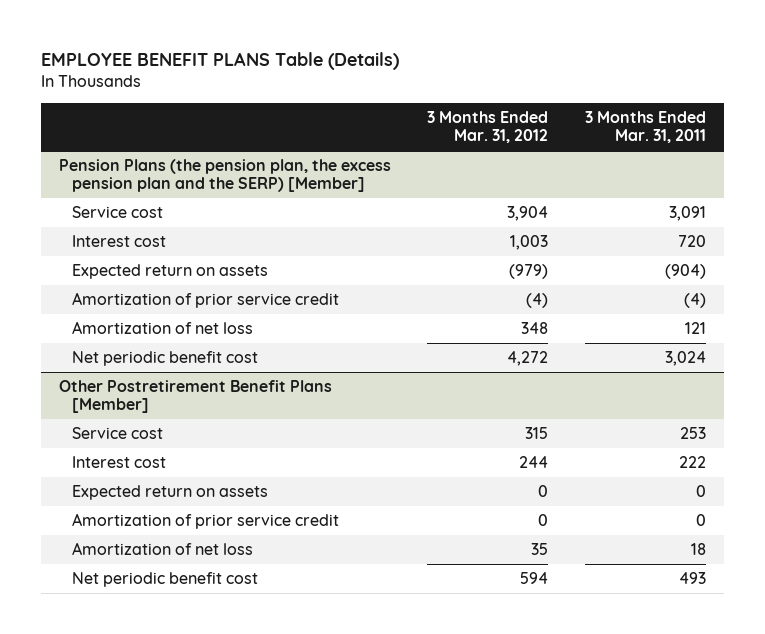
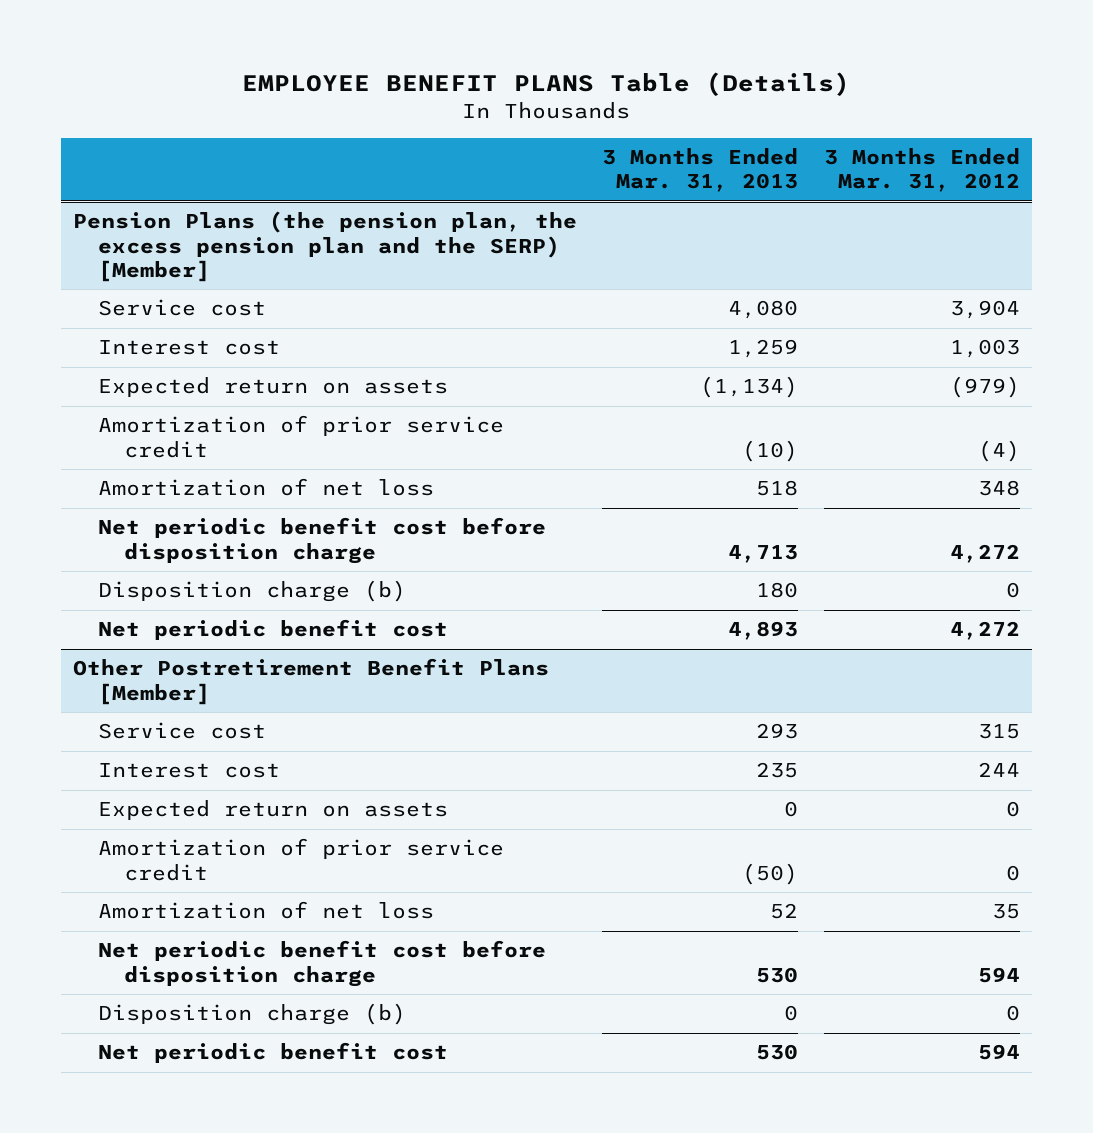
- | 3 Months Ended Mar. 31, 2012 | 3 Months Ended Mar. 31, 2011
+ | 3 Months Ended Mar. 31, 2013 | 3 Months Ended Mar. 31, 2012
@ Pension Plans (the pension plan, the excess pension plan and the SERP) [Member]
+ Net periodic benefit cost before disposition charge | 4,713 | 4,272
+ Disposition charge (b) | 180 | 0
@ Other Postretirement Benefit Plans [Member]
+ Net periodic benefit cost before disposition charge | 530 | 594
+ Disposition charge (b) | 0 | 0

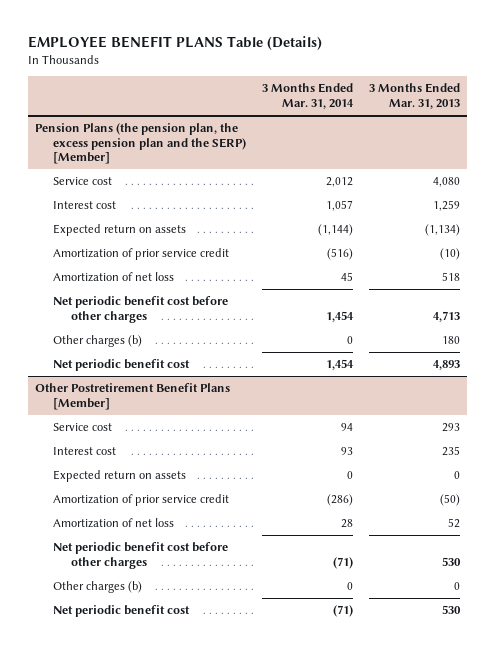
- | 3 Months Ended Mar. 31, 2013 | 3 Months Ended Mar. 31, 2012
+ | 3 Months Ended Mar. 31, 2014 | 3 Months Ended Mar. 31, 2013
@ Pension Plans (the pension plan, the excess pension plan and the SERP) [Member]
- Net periodic benefit cost before disposition charge | 4,713 | 4,272
- Disposition charge (b) | 180 | 0
+ Net periodic benefit cost before other charges | 1,454 | 4,713
+ Other charges (b) | 0 | 180
@ Other Postretirement Benefit Plans [Member]
- Net periodic benefit cost before disposition charge | 530 | 594
- Disposition charge (b) | 0 | 0
+ Net periodic benefit cost before other charges | (71) | 530
+ Other charges (b) | 0 | 0

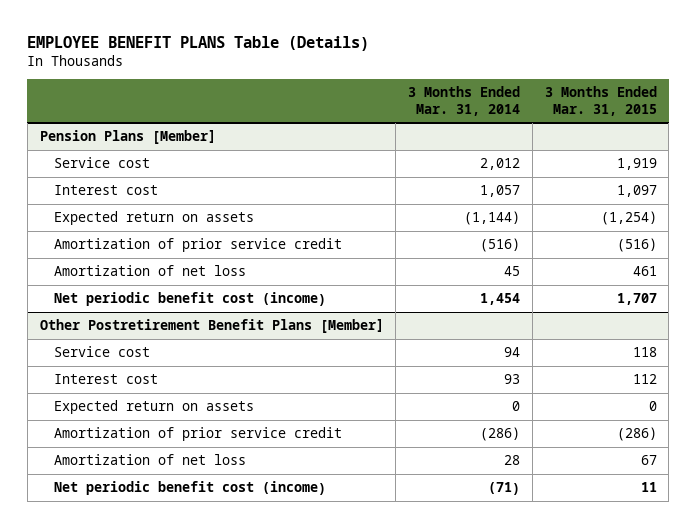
- | 3 Months Ended Mar. 31, 2014 | 3 Months Ended Mar. 31, 2013
+ | 3 Months Ended Mar. 31, 2014 | 3 Months Ended Mar. 31, 2015
- Pension Plans (the pension plan, the excess pension plan and the SERP) [Member]
+ Pension Plans [Member]
- Net periodic benefit cost before other charges | 1,454 | 4,713
- Other charges (b) | 0 | 180
- Net periodic benefit cost | 1,454 | 4,893
+ Net periodic benefit cost (income) | 1,454 | 1,707
@ Other Postretirement Benefit Plans [Member]
- Net periodic benefit cost before other charges | (71) | 530
- Other charges (b) | 0 | 0
- Net periodic benefit cost | (71) | 530
+ Net periodic benefit cost (income) | (71) | 11

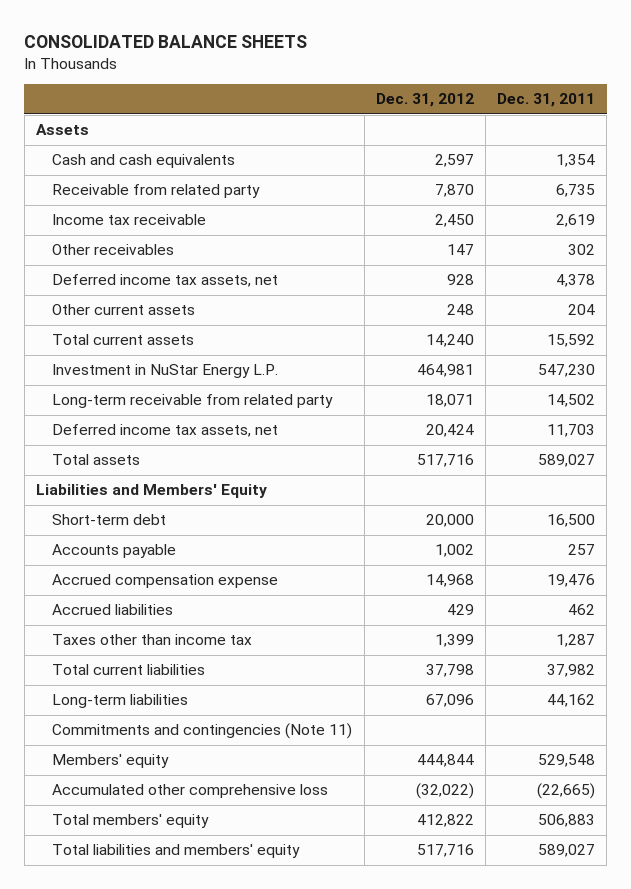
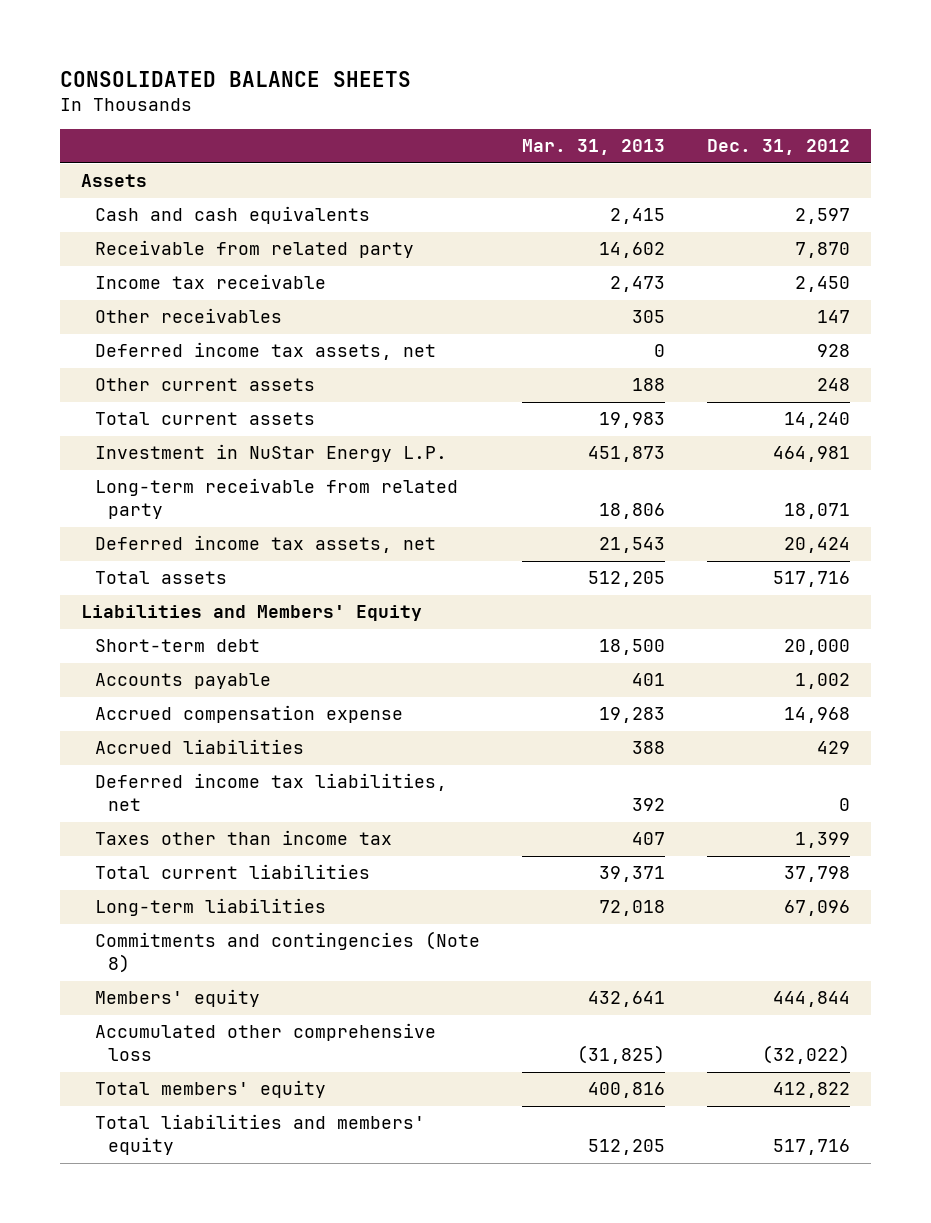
- | Dec. 31, 2012 | Dec. 31, 2011
+ | Mar. 31, 2013 | Dec. 31, 2012
+ Deferred income tax liabilities, net | 392 | 0
- Commitments and contingencies (Note 11)
+ Commitments and contingencies (Note 8)

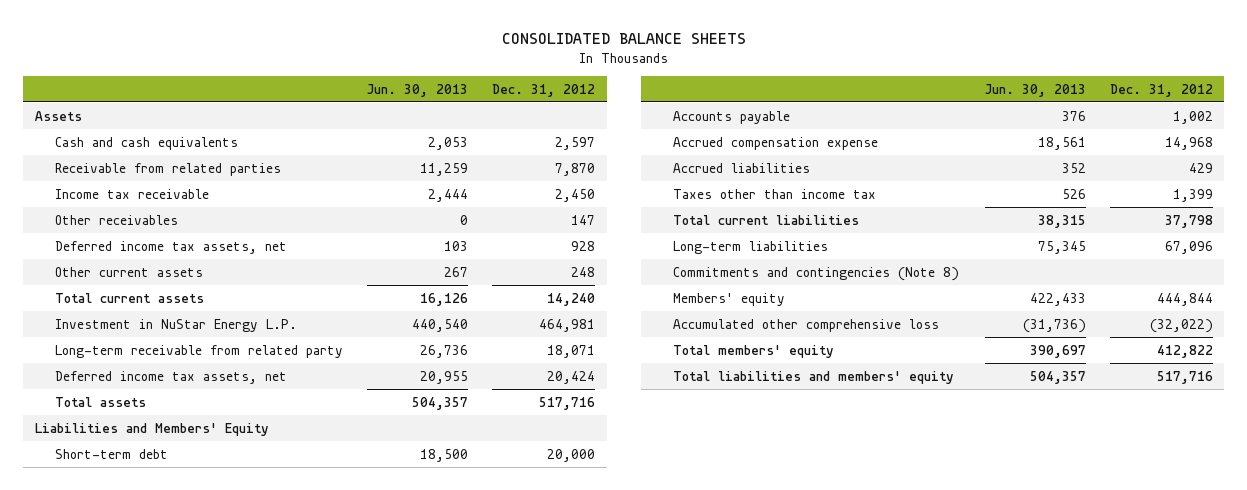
- | Mar. 31, 2013 | Dec. 31, 2012
+ | Jun. 30, 2013 | Dec. 31, 2012
- Receivable from related party | 14,602 | 7,870
+ Receivable from related parties | 11,259 | 7,870
- Deferred income tax liabilities, net | 392 | 0

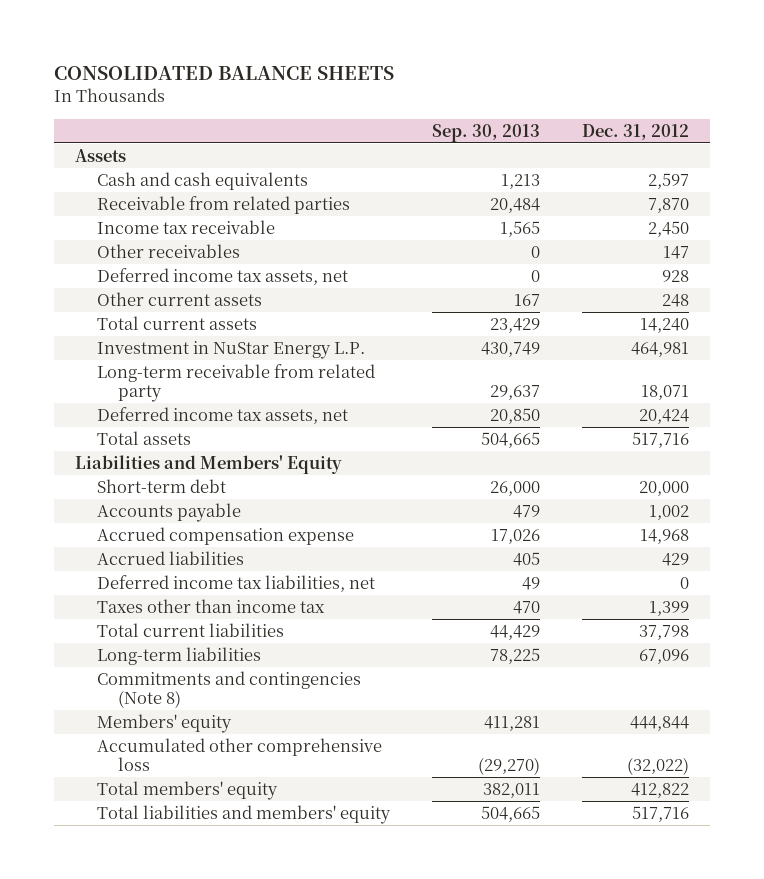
- | Jun. 30, 2013 | Dec. 31, 2012
+ | Sep. 30, 2013 | Dec. 31, 2012
+ Deferred income tax liabilities, net | 49 | 0

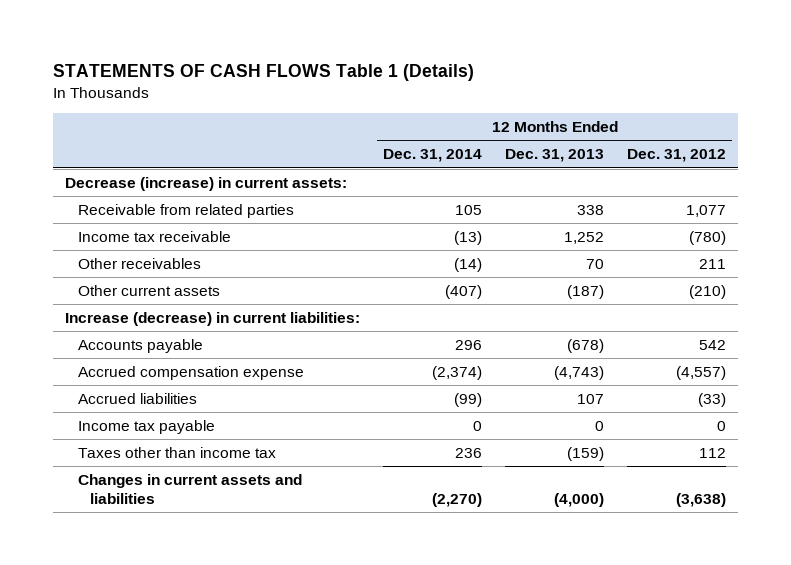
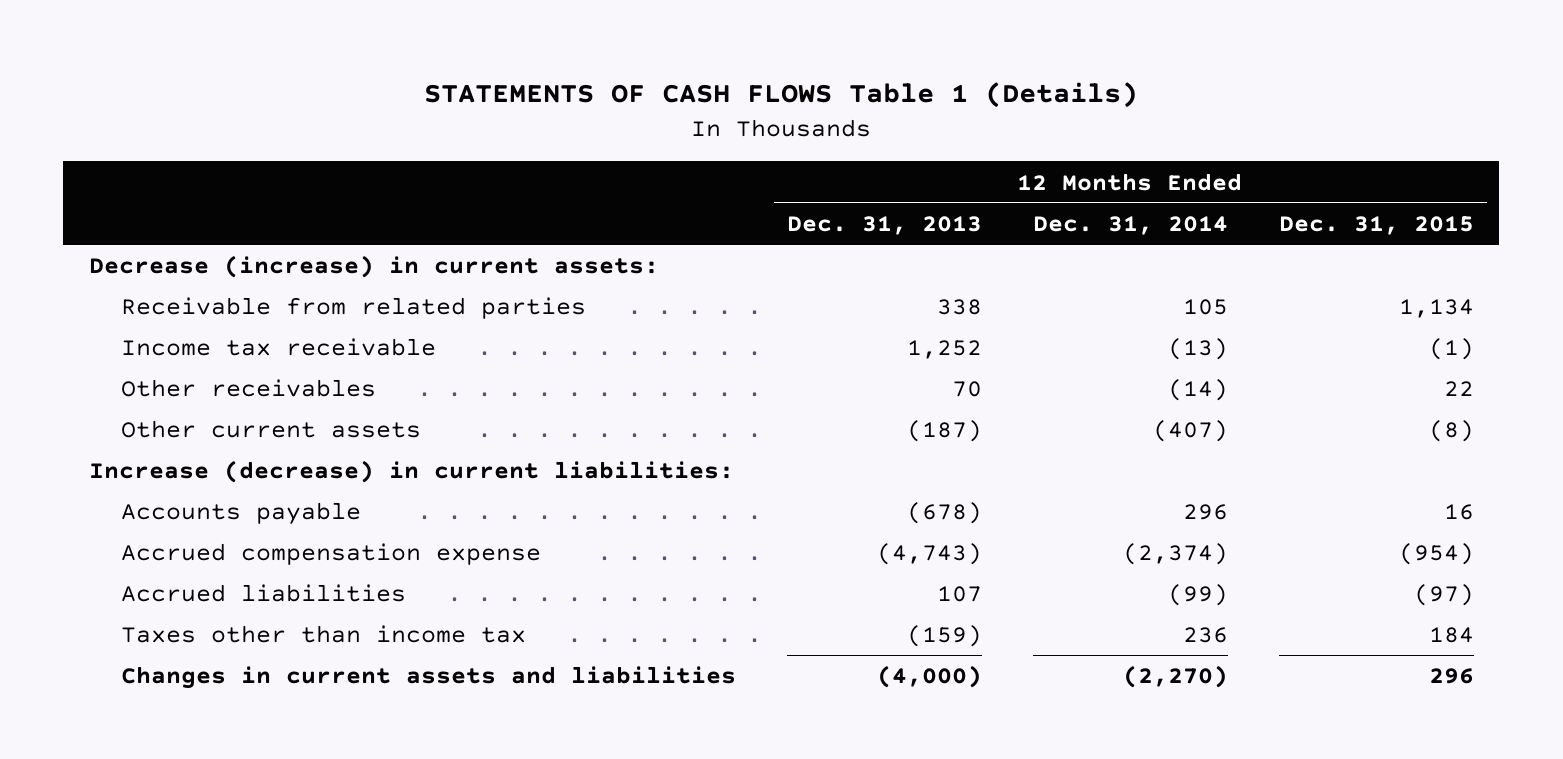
- | 12 Months Ended Dec. 31, 2014 | 12 Months Ended Dec. 31, 2013 | 12 Months Ended Dec. 31, 2012
+ | 12 Months Ended Dec. 31, 2013 | 12 Months Ended Dec. 31, 2014 | 12 Months Ended Dec. 31, 2015
- Income tax payable | 0 | 0 | 0

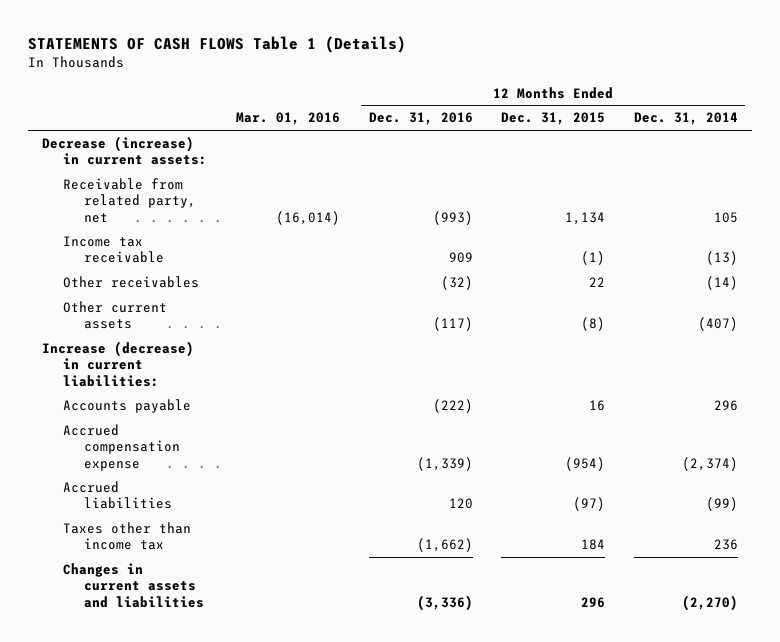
- | 12 Months Ended Dec. 31, 2013 | 12 Months Ended Dec. 31, 2014 | 12 Months Ended Dec. 31, 2015
+ | Mar. 01, 2016 | 12 Months Ended Dec. 31, 2016 | 12 Months Ended Dec. 31, 2015 | 12 Months Ended Dec. 31, 2014
- Receivable from related parties | 338 | 105 | 1,134
+ Receivable from related party, net | (16,014) | (993) | 1,134 | 105

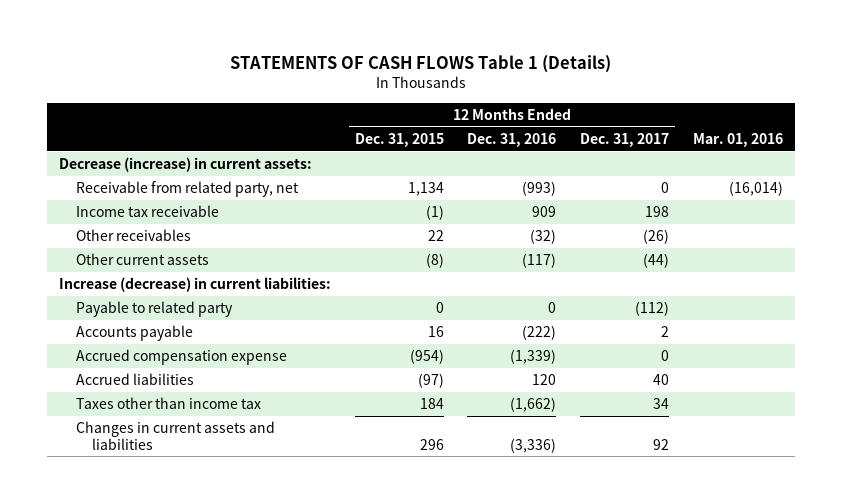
- | Mar. 01, 2016 | 12 Months Ended Dec. 31, 2016 | 12 Months Ended Dec. 31, 2015 | 12 Months Ended Dec. 31, 2014
+ | 12 Months Ended Dec. 31, 2015 | 12 Months Ended Dec. 31, 2016 | 12 Months Ended Dec. 31, 2017 | Mar. 01, 2016
+ Payable to related party | 0 | 0 | (112) |

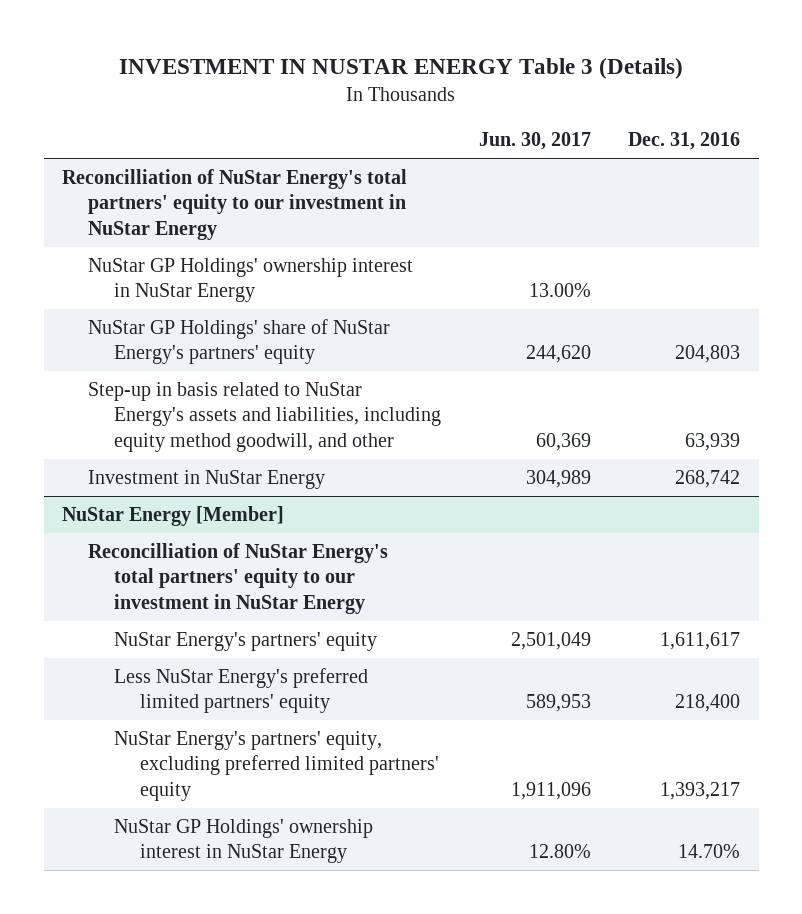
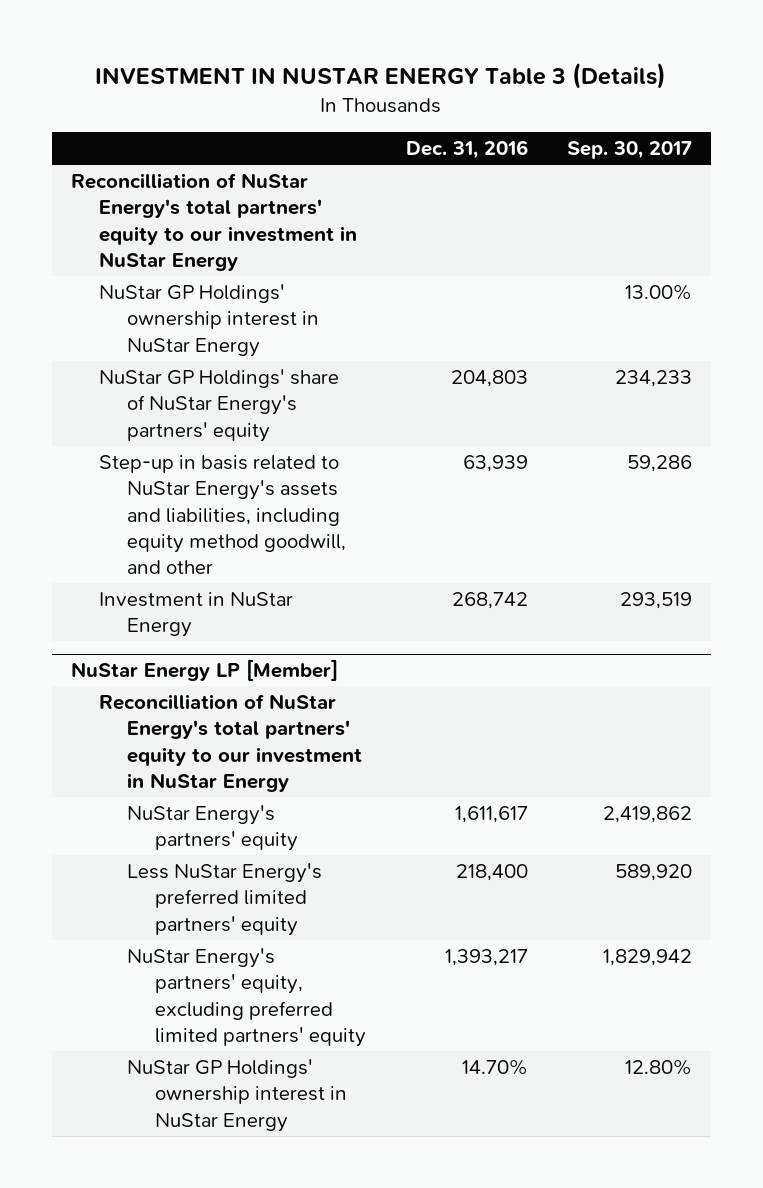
- | Jun. 30, 2017 | Dec. 31, 2016
+ | Dec. 31, 2016 | Sep. 30, 2017
- NuStar Energy [Member]
+ NuStar Energy LP [Member]

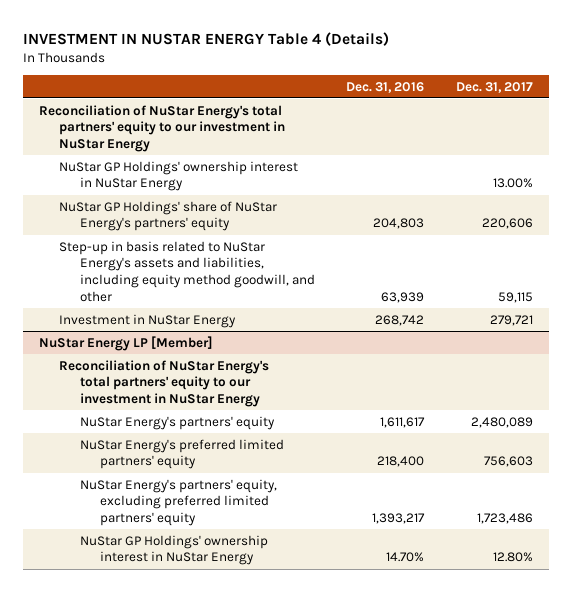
- INVESTMENT IN NUSTAR ENERGY Table 3 (Details)
+ INVESTMENT IN NUSTAR ENERGY Table 4 (Details)
- | Dec. 31, 2016 | Sep. 30, 2017
+ | Dec. 31, 2016 | Dec. 31, 2017
- Reconcilliation of NuStar Energy's total partners' equity to our investment in NuStar Energy
+ Reconciliation of NuStar Energy's total partners' equity to our investment in NuStar Energy
@ NuStar Energy LP [Member]
- Reconcilliation of NuStar Energy's total partners' equity to our investment in NuStar Energy
+ Reconciliation of NuStar Energy's total partners' equity to our investment in NuStar Energy
- Less NuStar Energy's preferred limited partners' equity | 218,400 | 589,920
+ NuStar Energy's preferred limited partners' equity | 218,400 | 756,603

